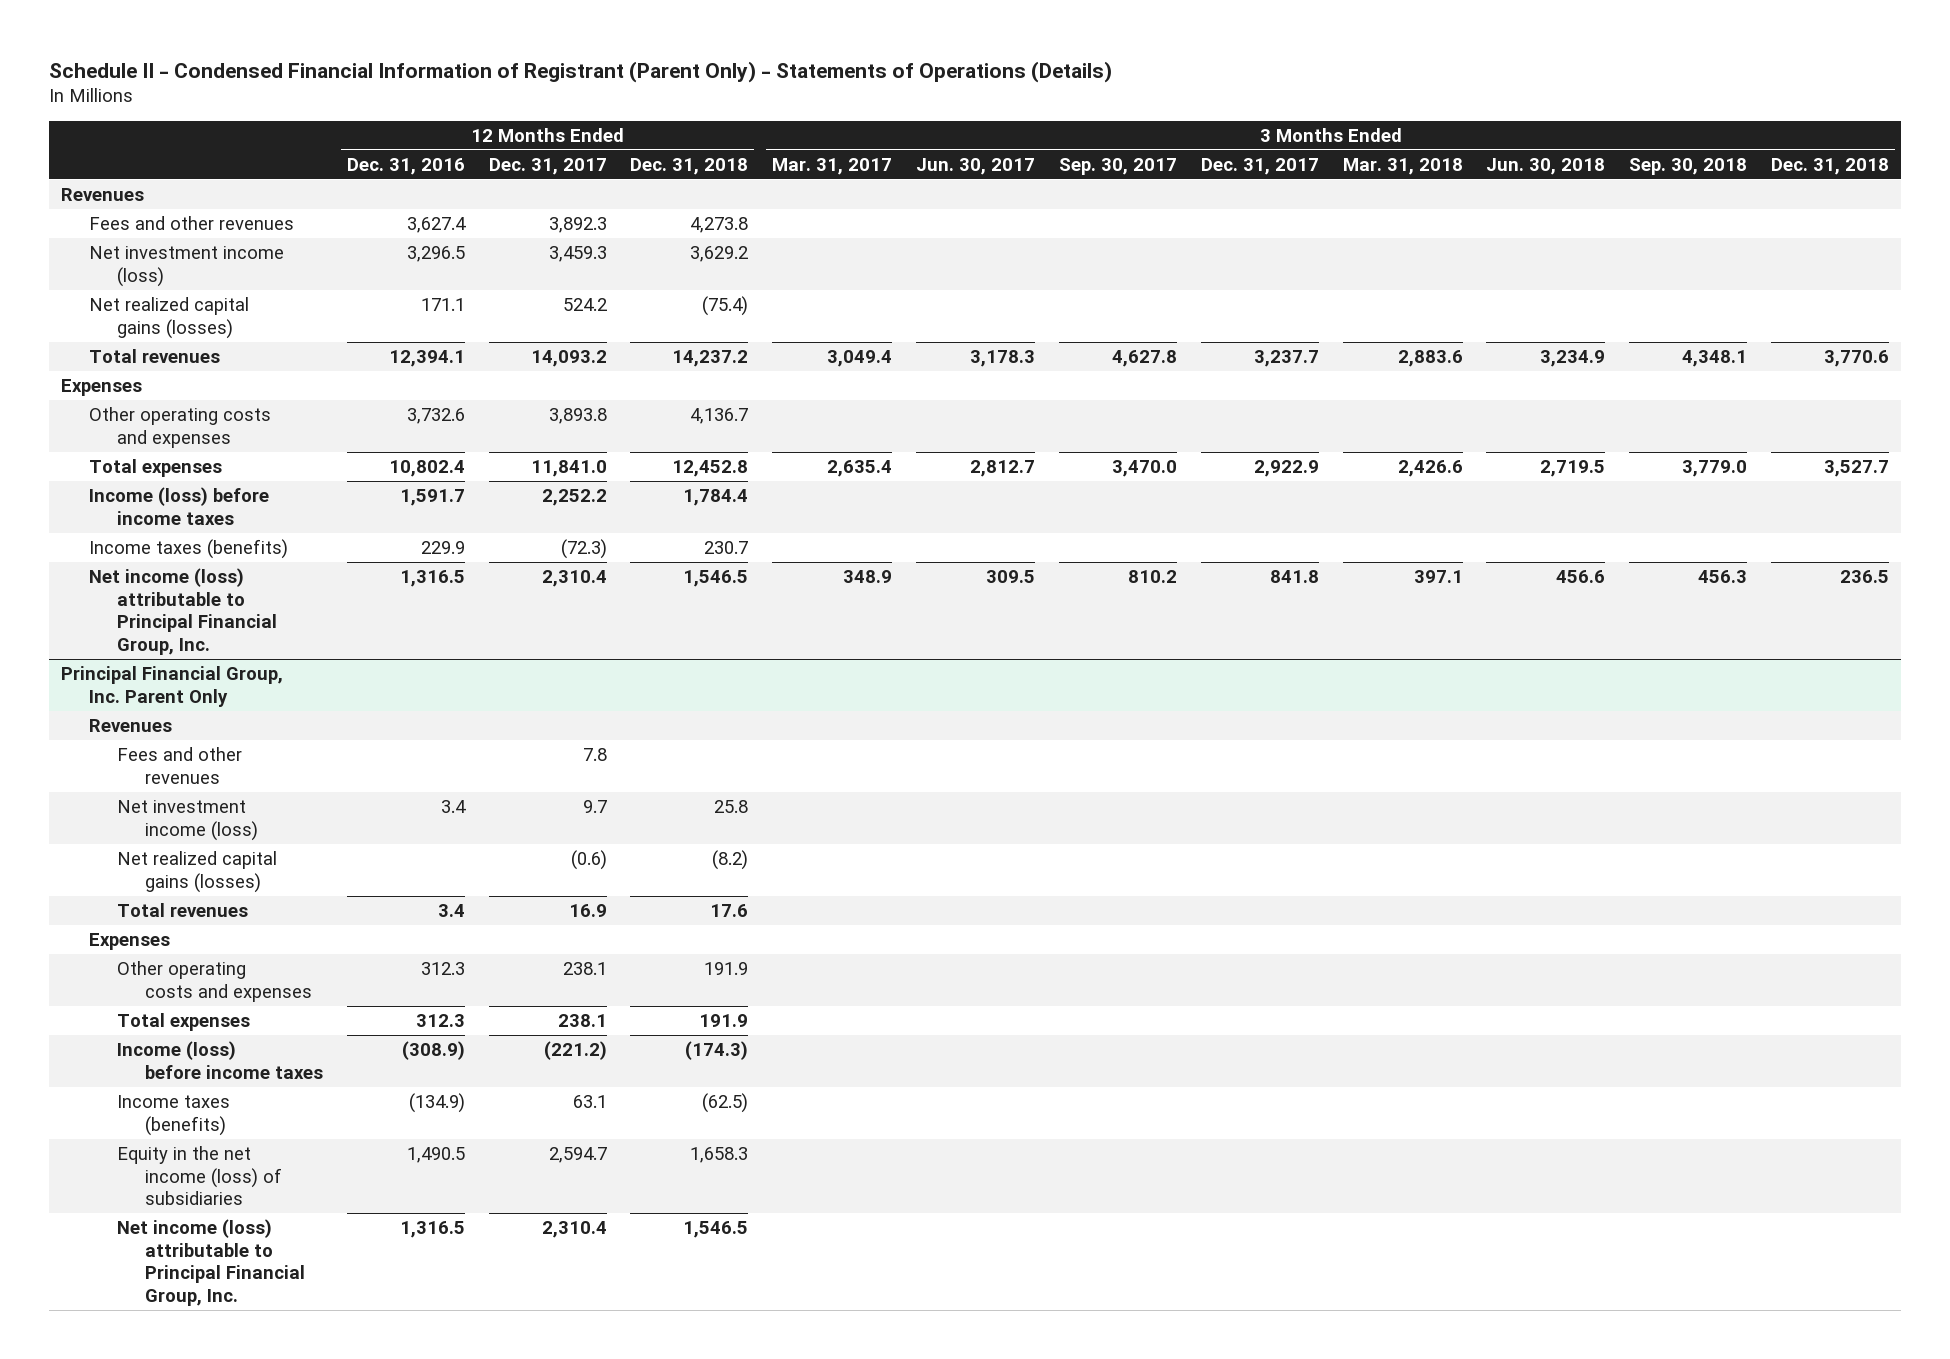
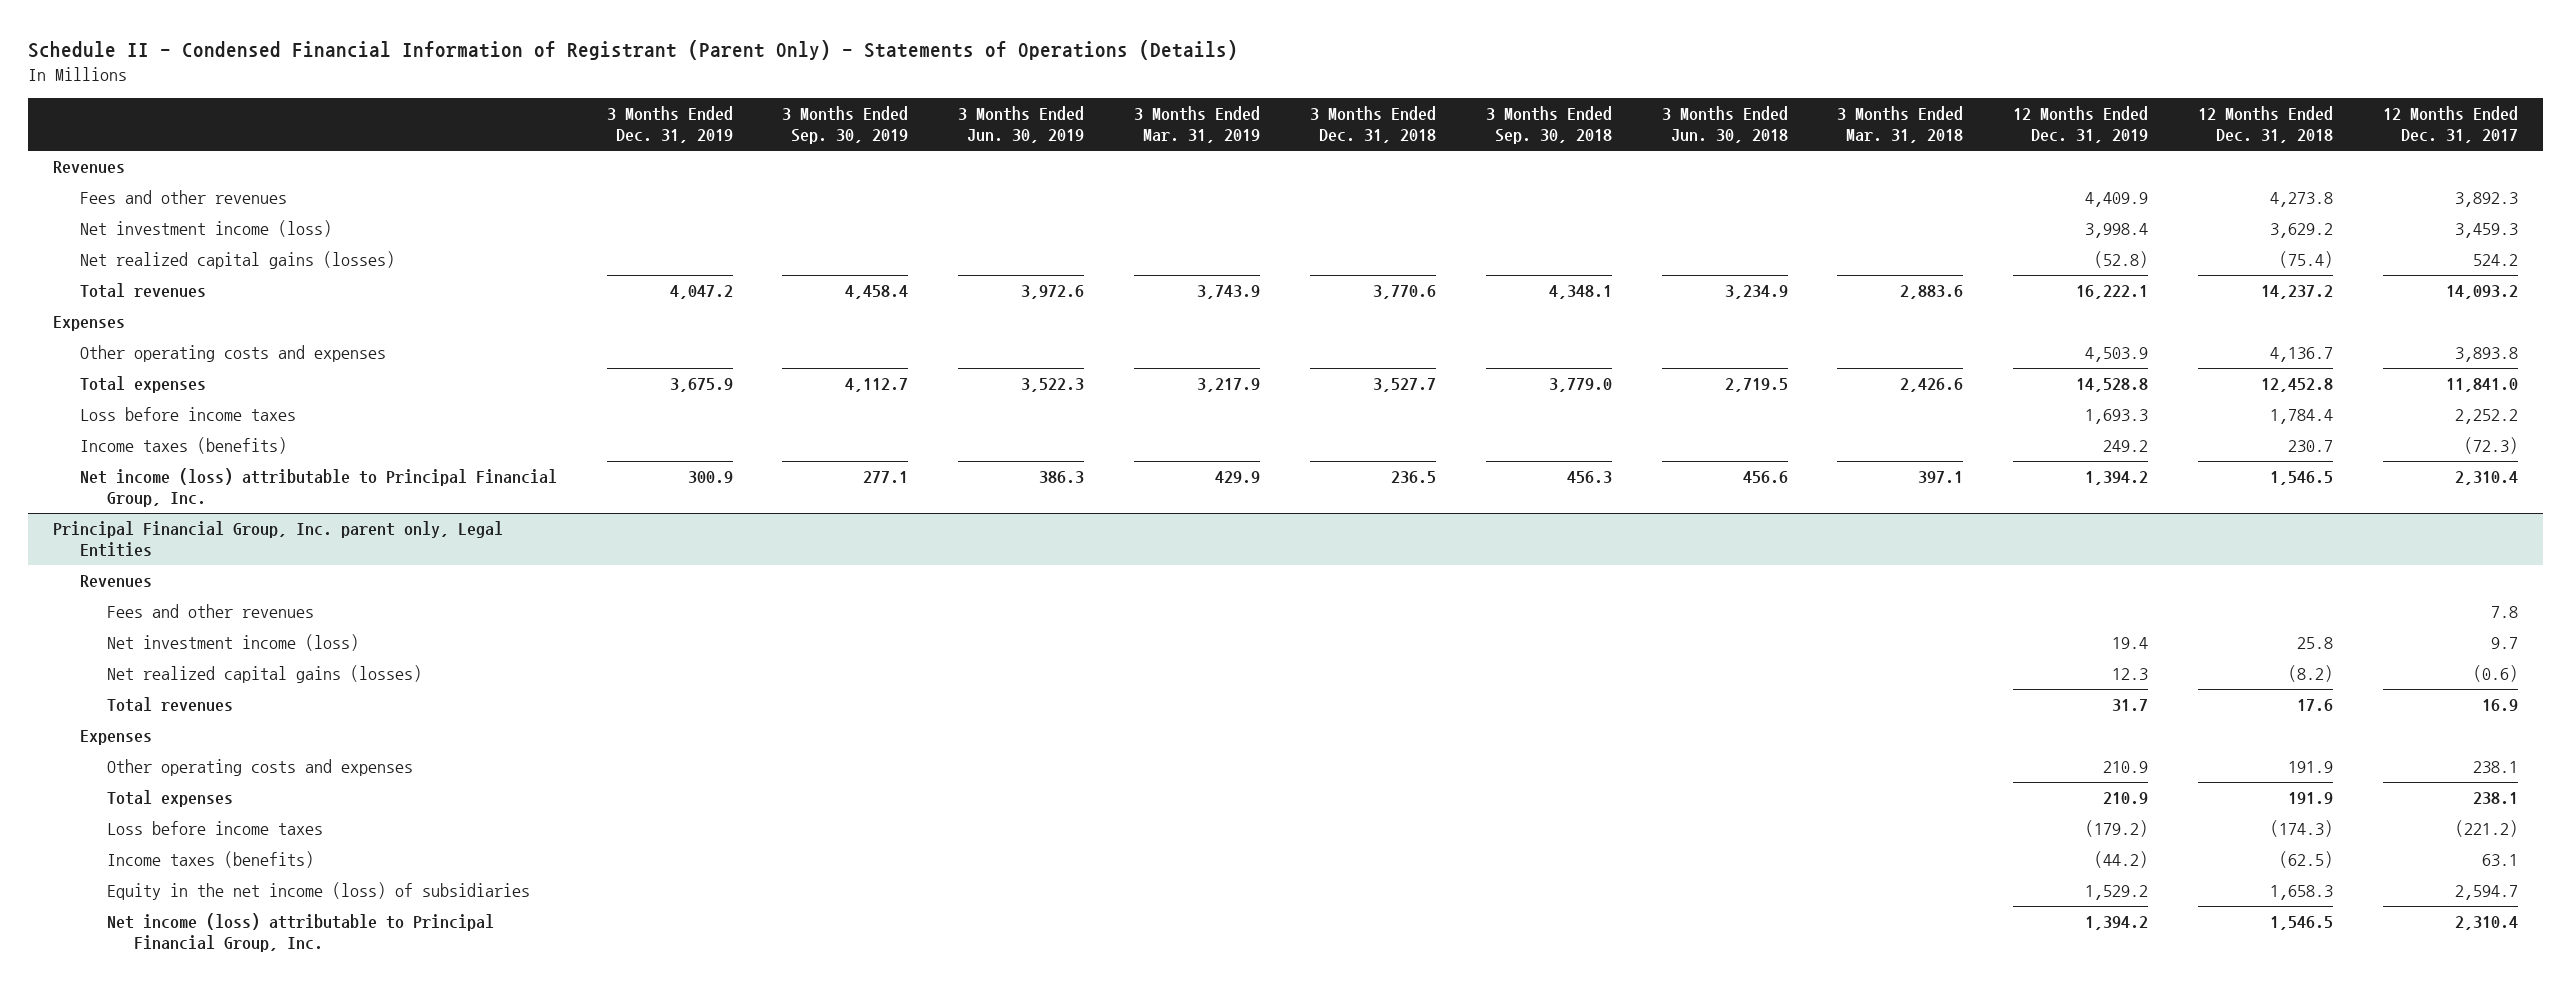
- | 12 Months Ended Dec. 31, 2016 | 12 Months Ended Dec. 31, 2017 | 12 Months Ended Dec. 31, 2018 | 3 Months Ended Mar. 31, 2017 | 3 Months Ended Jun. 30, 2017 | 3 Months Ended Sep. 30, 2017 | 3 Months Ended Dec. 31, 2017 | 3 Months Ended Mar. 31, 2018 | 3 Months Ended Jun. 30, 2018 | 3 Months Ended Sep. 30, 2018 | 3 Months Ended Dec. 31, 2018
+ | 3 Months Ended Dec. 31, 2019 | 3 Months Ended Sep. 30, 2019 | 3 Months Ended Jun. 30, 2019 | 3 Months Ended Mar. 31, 2019 | 3 Months Ended Dec. 31, 2018 | 3 Months Ended Sep. 30, 2018 | 3 Months Ended Jun. 30, 2018 | 3 Months Ended Mar. 31, 2018 | 12 Months Ended Dec. 31, 2019 | 12 Months Ended Dec. 31, 2018 | 12 Months Ended Dec. 31, 2017
- Income (loss) before income taxes | 1,591.7 | 2,252.2 | 1,784.4 | | | | | | | |
+ Loss before income taxes | | | | | | | | | 1,693.3 | 1,784.4 | 2,252.2
- Principal Financial Group, Inc. Parent Only
+ Principal Financial Group, Inc. parent only, Legal Entities
- Income (loss) before income taxes | (308.9) | (221.2) | (174.3) | | | | | | | |
+ Loss before income taxes | | | | | | | | | (179.2) | (174.3) | (221.2)

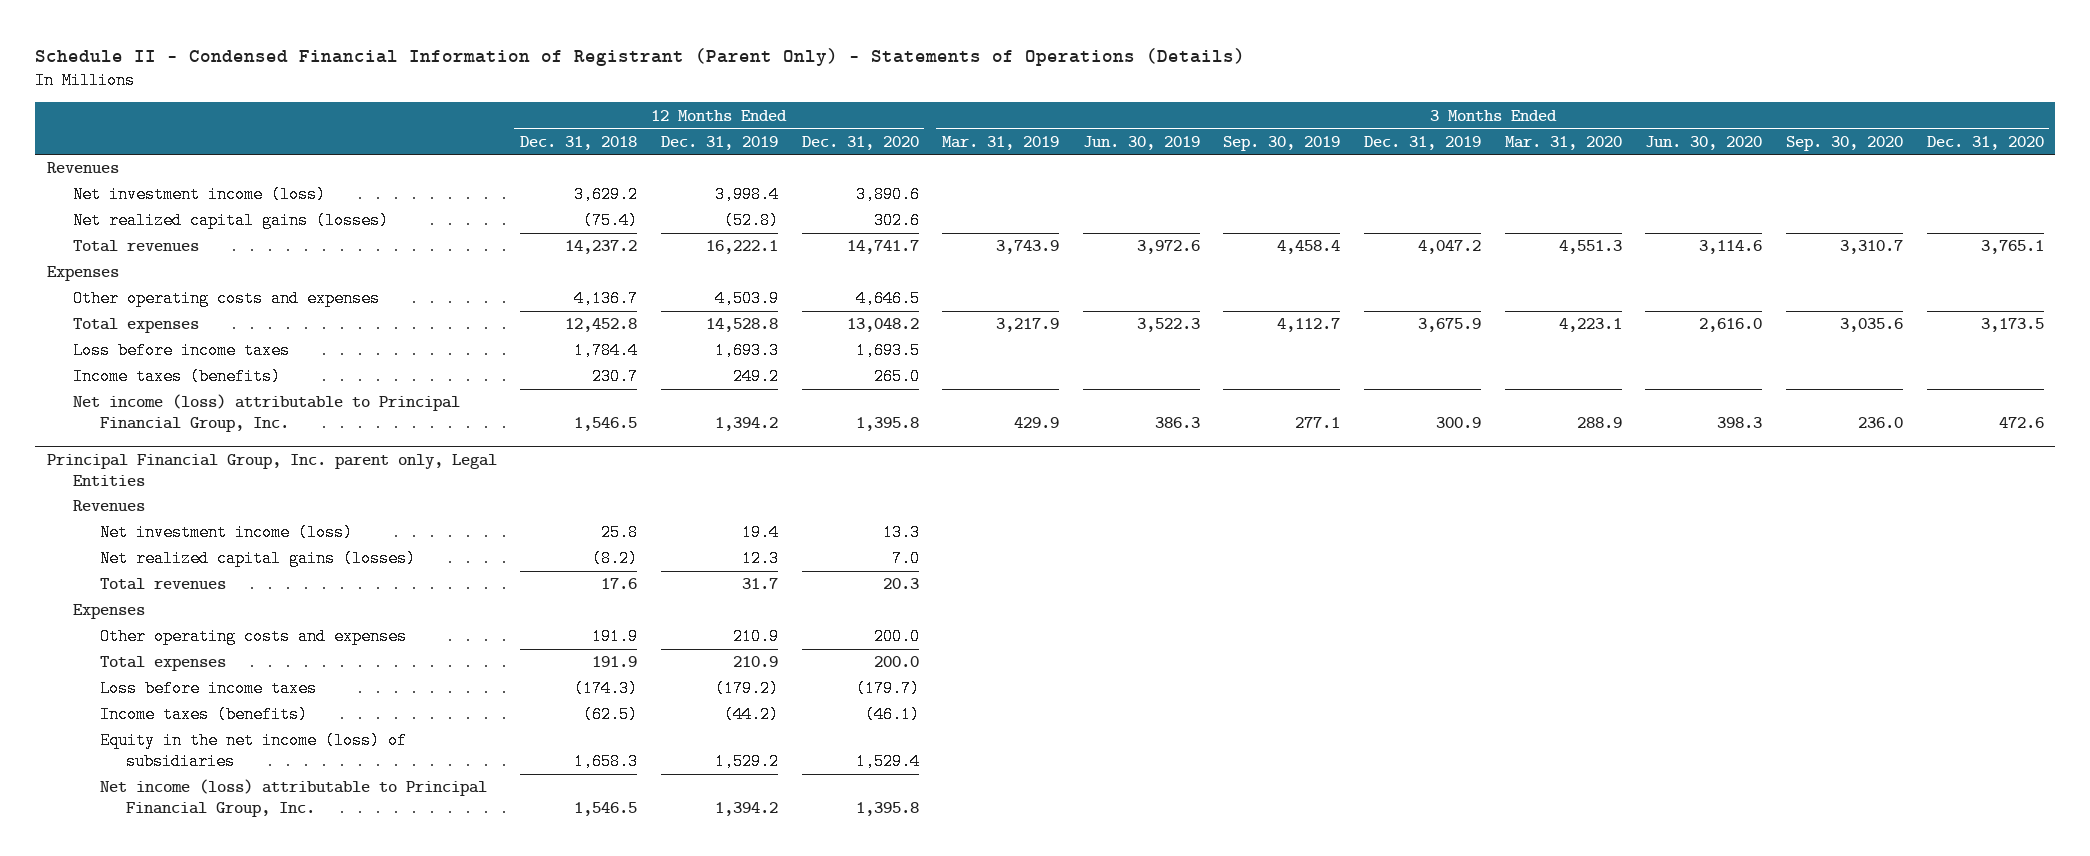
- | 3 Months Ended Dec. 31, 2019 | 3 Months Ended Sep. 30, 2019 | 3 Months Ended Jun. 30, 2019 | 3 Months Ended Mar. 31, 2019 | 3 Months Ended Dec. 31, 2018 | 3 Months Ended Sep. 30, 2018 | 3 Months Ended Jun. 30, 2018 | 3 Months Ended Mar. 31, 2018 | 12 Months Ended Dec. 31, 2019 | 12 Months Ended Dec. 31, 2018 | 12 Months Ended Dec. 31, 2017
+ | 12 Months Ended Dec. 31, 2018 | 12 Months Ended Dec. 31, 2019 | 12 Months Ended Dec. 31, 2020 | 3 Months Ended Mar. 31, 2019 | 3 Months Ended Jun. 30, 2019 | 3 Months Ended Sep. 30, 2019 | 3 Months Ended Dec. 31, 2019 | 3 Months Ended Mar. 31, 2020 | 3 Months Ended Jun. 30, 2020 | 3 Months Ended Sep. 30, 2020 | 3 Months Ended Dec. 31, 2020
- Fees and other revenues | | | | | | | | | 4,409.9 | 4,273.8 | 3,892.3
@ Principal Financial Group, Inc. parent only, Legal Entities
- Fees and other revenues | | | | | | | | | | | 7.8

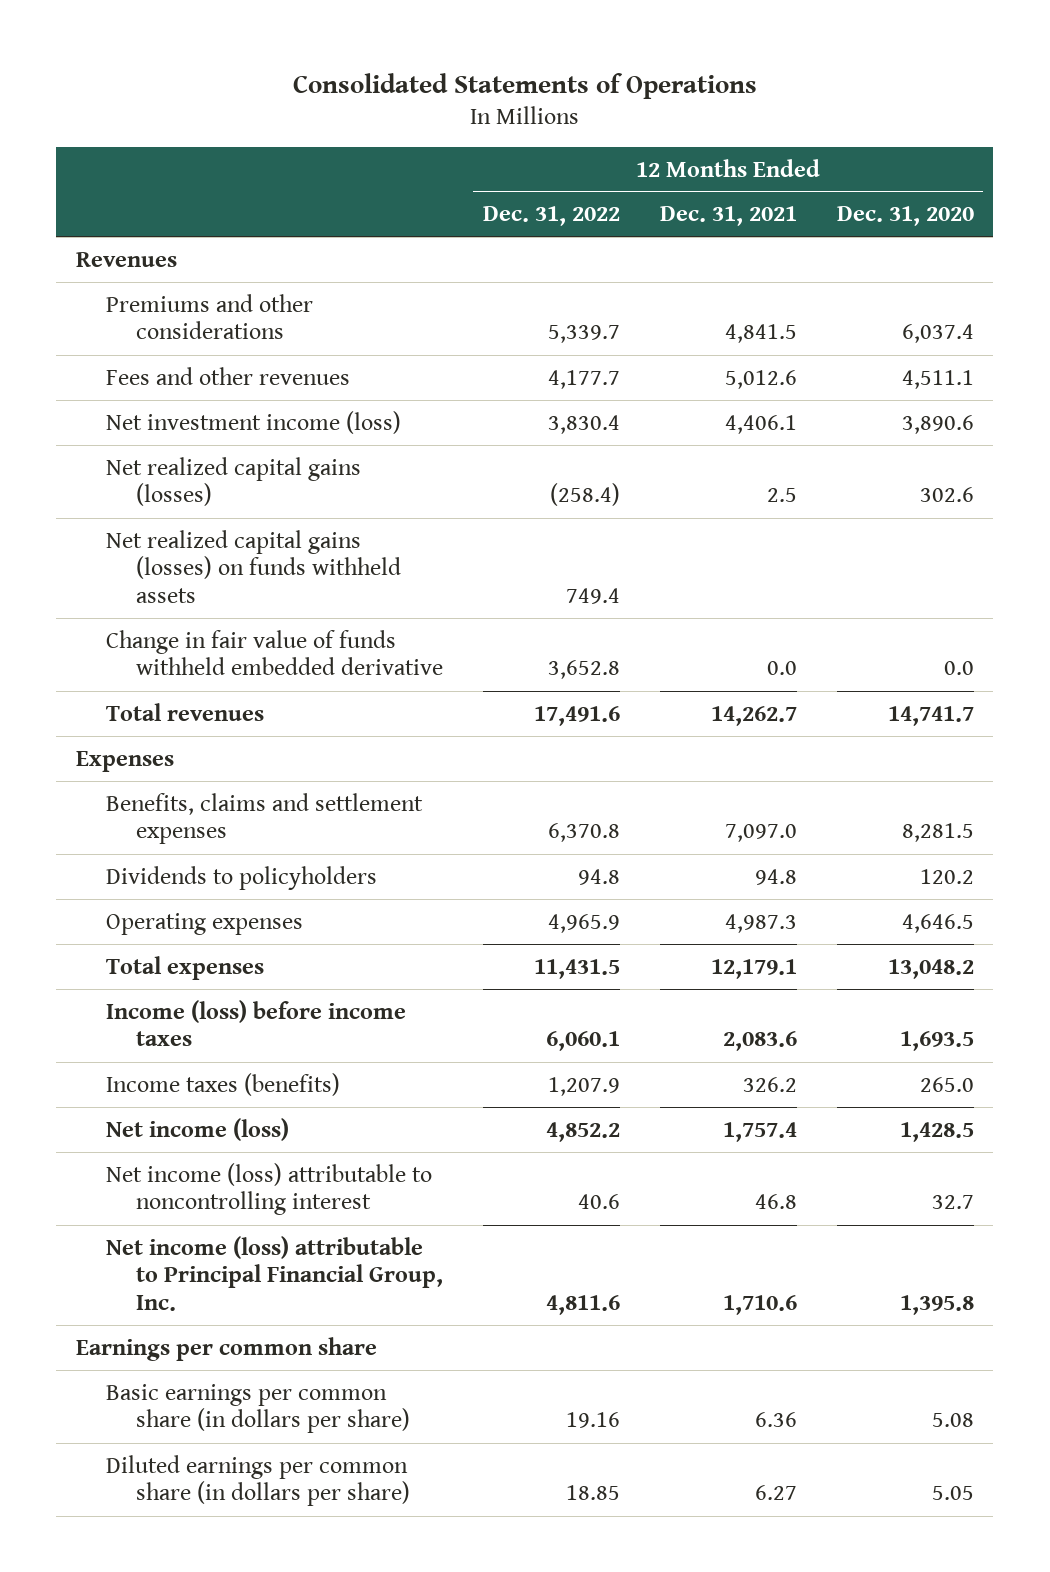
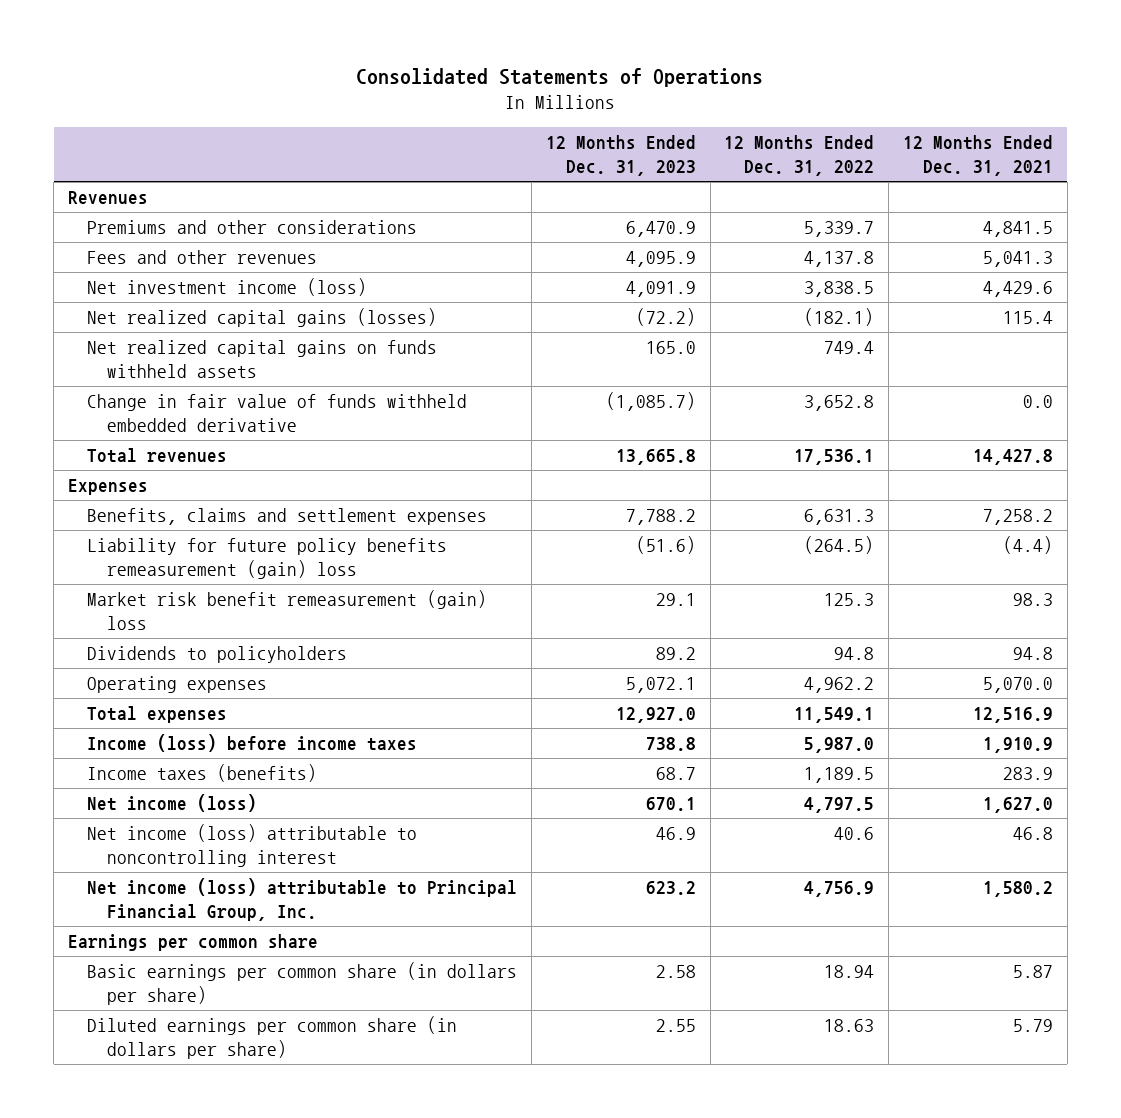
- | 12 Months Ended Dec. 31, 2022 | 12 Months Ended Dec. 31, 2021 | 12 Months Ended Dec. 31, 2020
+ | 12 Months Ended Dec. 31, 2023 | 12 Months Ended Dec. 31, 2022 | 12 Months Ended Dec. 31, 2021
- Fees and other revenues | 4,177.7 | 5,012.6 | 4,511.1
- Net investment income (loss) | 3,830.4 | 4,406.1 | 3,890.6
- Net realized capital gains (losses) | (258.4) | 2.5 | 302.6
- Net realized capital gains (losses) on funds withheld assets | 749.4 | |
+ Fees and other revenues | 4,095.9 | 4,137.8 | 5,041.3
+ Net investment income (loss) | 4,091.9 | 3,838.5 | 4,429.6
+ Net realized capital gains (losses) | (72.2) | (182.1) | 115.4
+ Net realized capital gains on funds withheld assets | 165.0 | 749.4 |
- Total revenues | 17,491.6 | 14,262.7 | 14,741.7
+ Total revenues | 13,665.8 | 17,536.1 | 14,427.8
- Benefits, claims and settlement expenses | 6,370.8 | 7,097.0 | 8,281.5
+ Benefits, claims and settlement expenses | 7,788.2 | 6,631.3 | 7,258.2
+ Liability for future policy benefits remeasurement (gain) loss | (51.6) | (264.5) | (4.4)
+ Market risk benefit remeasurement (gain) loss | 29.1 | 125.3 | 98.3
- Operating expenses | 4,965.9 | 4,987.3 | 4,646.5
- Total expenses | 11,431.5 | 12,179.1 | 13,048.2
- Income (loss) before income taxes | 6,060.1 | 2,083.6 | 1,693.5
- Income taxes (benefits) | 1,207.9 | 326.2 | 265.0
- Net income (loss) | 4,852.2 | 1,757.4 | 1,428.5
+ Operating expenses | 5,072.1 | 4,962.2 | 5,070.0
+ Total expenses | 12,927.0 | 11,549.1 | 12,516.9
+ Income (loss) before income taxes | 738.8 | 5,987.0 | 1,910.9
+ Income taxes (benefits) | 68.7 | 1,189.5 | 283.9
+ Net income (loss) | 670.1 | 4,797.5 | 1,627.0
- Net income (loss) attributable to Principal Financial Group, Inc. | 4,811.6 | 1,710.6 | 1,395.8
+ Net income (loss) attributable to Principal Financial Group, Inc. | 623.2 | 4,756.9 | 1,580.2
- Basic earnings per common share (in dollars per share) | 19.16 | 6.36 | 5.08
- Diluted earnings per common share (in dollars per share) | 18.85 | 6.27 | 5.05
+ Basic earnings per common share (in dollars per share) | 2.58 | 18.94 | 5.87
+ Diluted earnings per common share (in dollars per share) | 2.55 | 18.63 | 5.79

